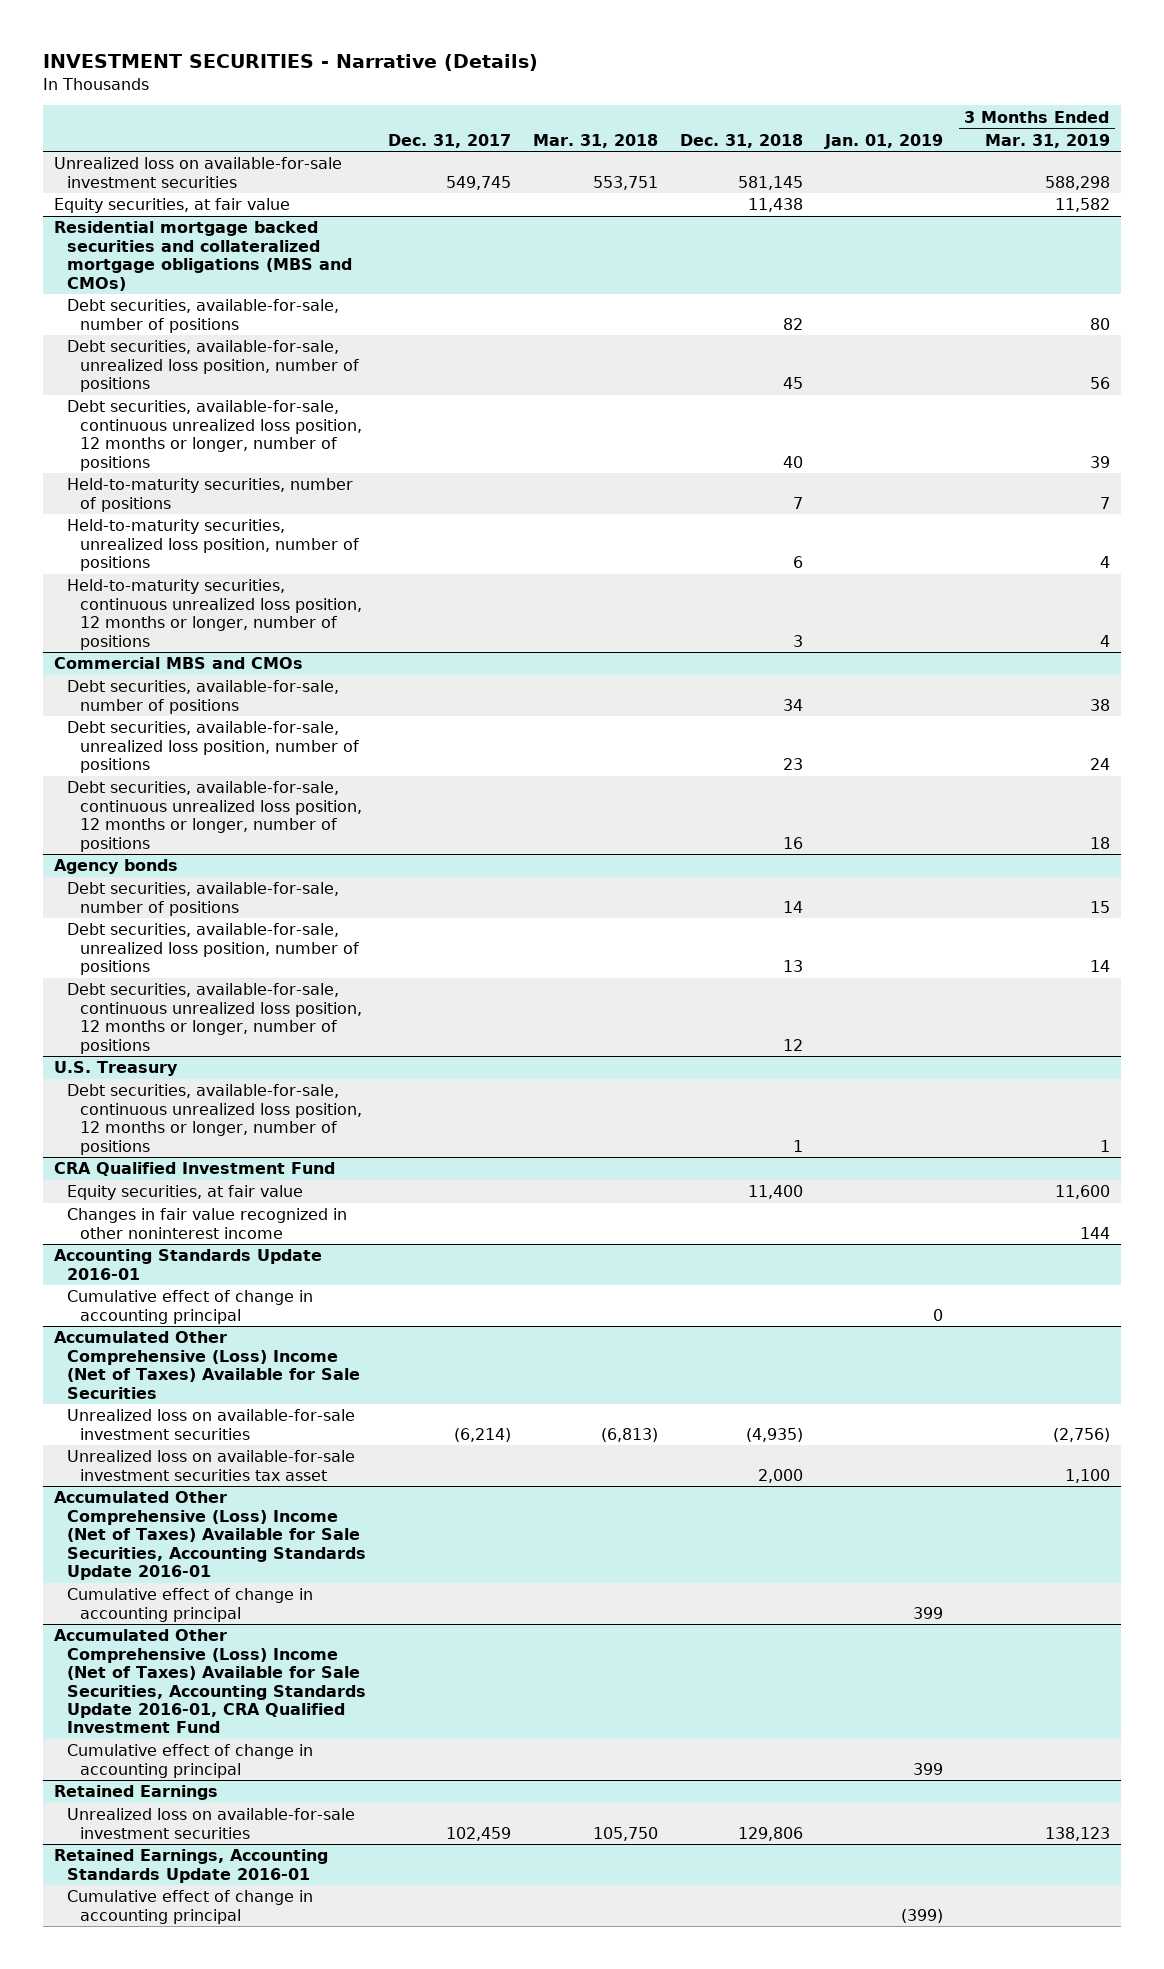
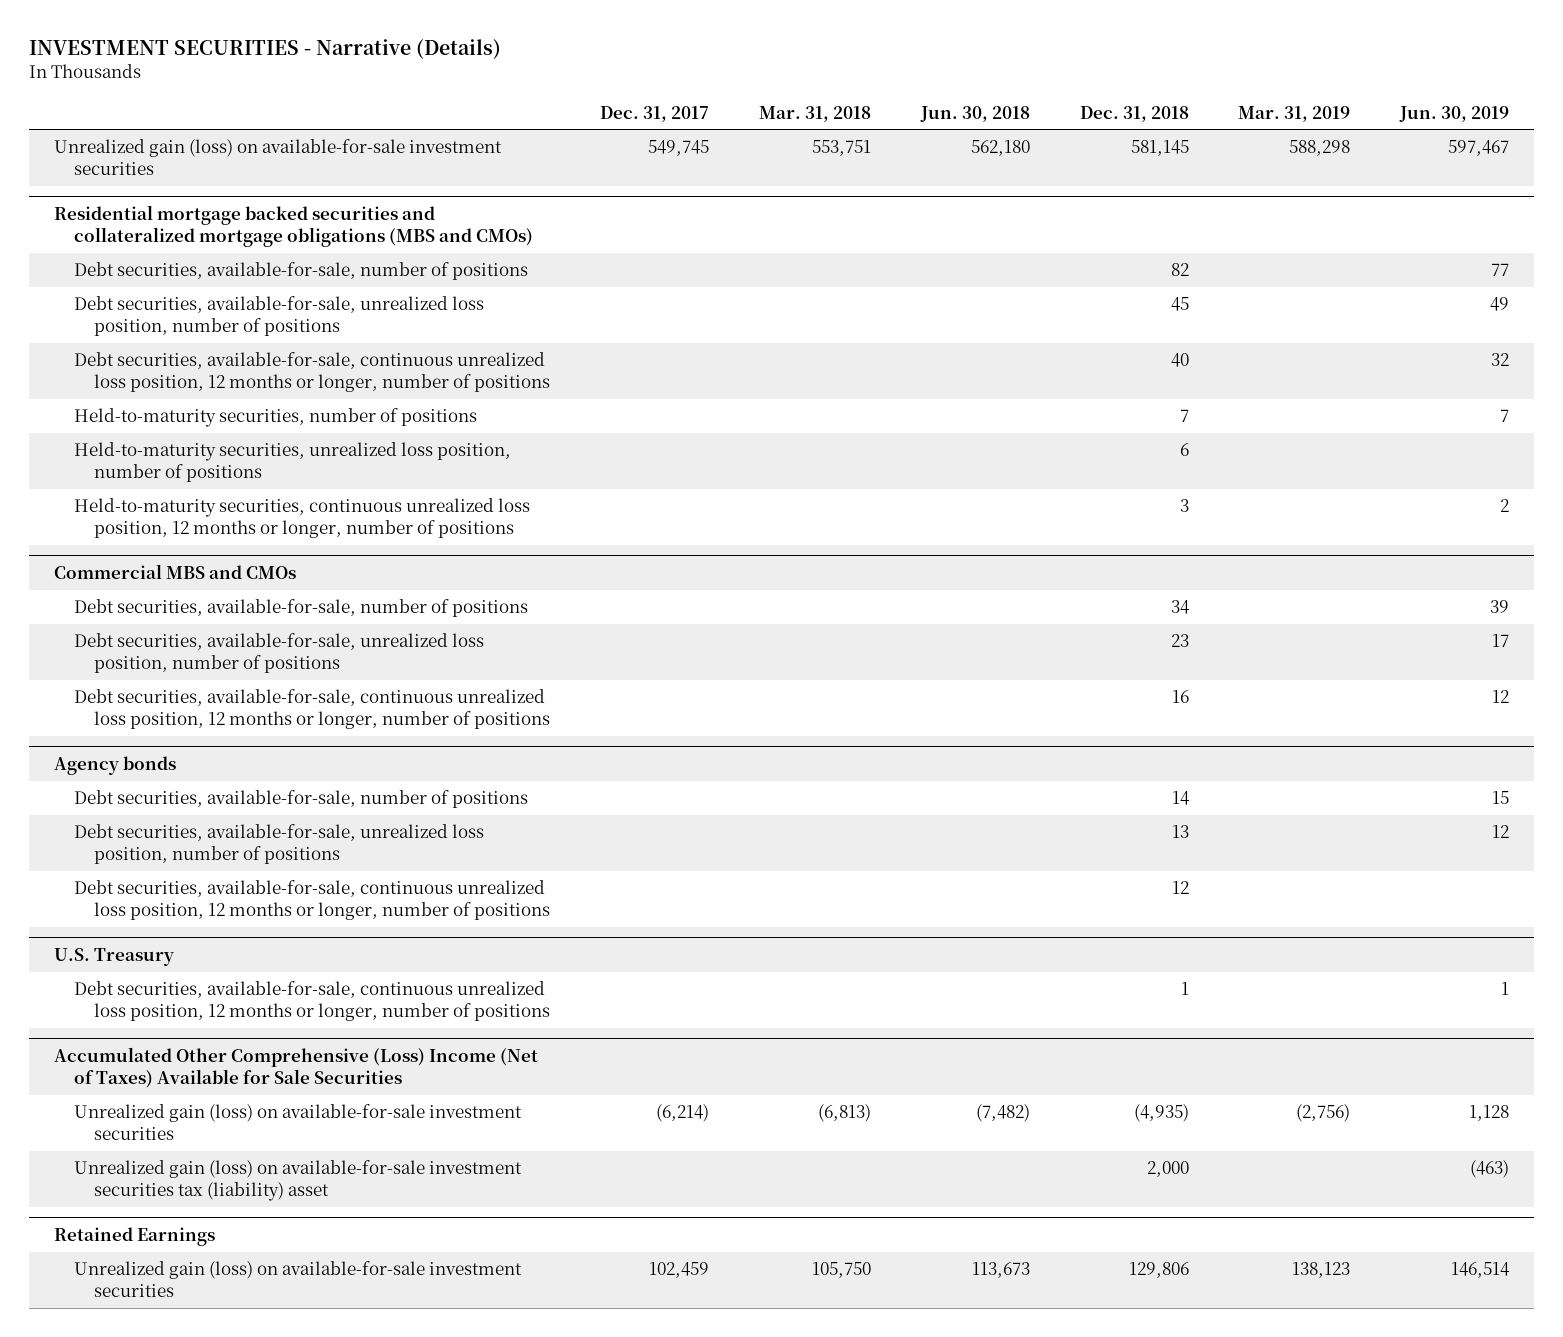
- | Dec. 31, 2017 | Mar. 31, 2018 | Dec. 31, 2018 | Jan. 01, 2019 | 3 Months Ended Mar. 31, 2019
+ | Dec. 31, 2017 | Mar. 31, 2018 | Jun. 30, 2018 | Dec. 31, 2018 | Mar. 31, 2019 | Jun. 30, 2019
- Unrealized loss on available-for-sale investment securities | 549,745 | 553,751 | 581,145 | | 588,298
- Equity securities, at fair value | | | 11,438 | | 11,582
+ Unrealized gain (loss) on available-for-sale investment securities | 549,745 | 553,751 | 562,180 | 581,145 | 588,298 | 597,467
- CRA Qualified Investment Fund
- Equity securities, at fair value | | | 11,400 | | 11,600
- Changes in fair value recognized in other noninterest income | | | | | 144
- Accounting Standards Update 2016-01
- Cumulative effect of change in accounting principal | | | | 0 |
@ Accumulated Other Comprehensive (Loss) Income (Net of Taxes) Available for Sale Securities
- Unrealized loss on available-for-sale investment securities | (6,214) | (6,813) | (4,935) | | (2,756)
- Unrealized loss on available-for-sale investment securities tax asset | | | 2,000 | | 1,100
- Accumulated Other Comprehensive (Loss) Income (Net of Taxes) Available for Sale Securities, Accounting Standards Update 2016-01
- Cumulative effect of change in accounting principal | | | | 399 |
- Accumulated Other Comprehensive (Loss) Income (Net of Taxes) Available for Sale Securities, Accounting Standards Update 2016-01, CRA Qualified Investment Fund
- Cumulative effect of change in accounting principal | | | | 399 |
@ Accumulated Other Comprehensive (Loss) Income (Net of Taxes) Available for Sale Securities
+ Unrealized gain (loss) on available-for-sale investment securities | (6,214) | (6,813) | (7,482) | (4,935) | (2,756) | 1,128
+ Unrealized gain (loss) on available-for-sale investment securities tax (liability) asset | | | | 2,000 | | (463)
@ Retained Earnings
- Unrealized loss on available-for-sale investment securities | 102,459 | 105,750 | 129,806 | | 138,123
- Retained Earnings, Accounting Standards Update 2016-01
- Cumulative effect of change in accounting principal | | | | (399) |
@ Retained Earnings
+ Unrealized gain (loss) on available-for-sale investment securities | 102,459 | 105,750 | 113,673 | 129,806 | 138,123 | 146,514

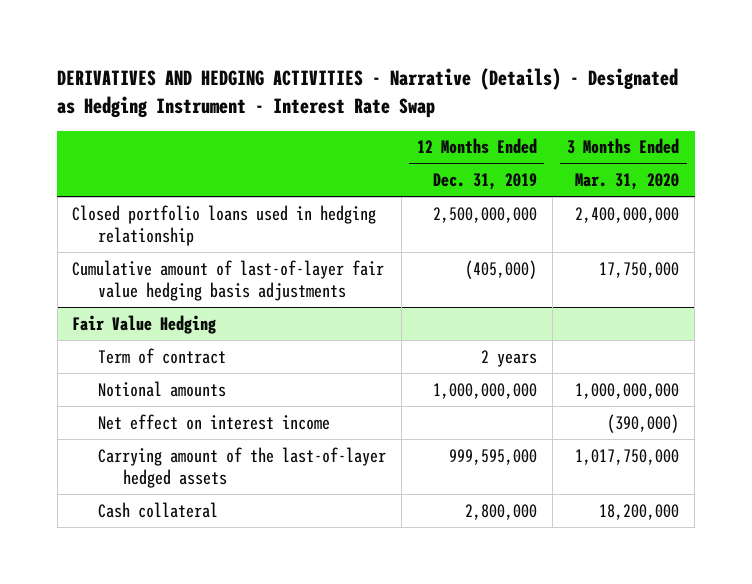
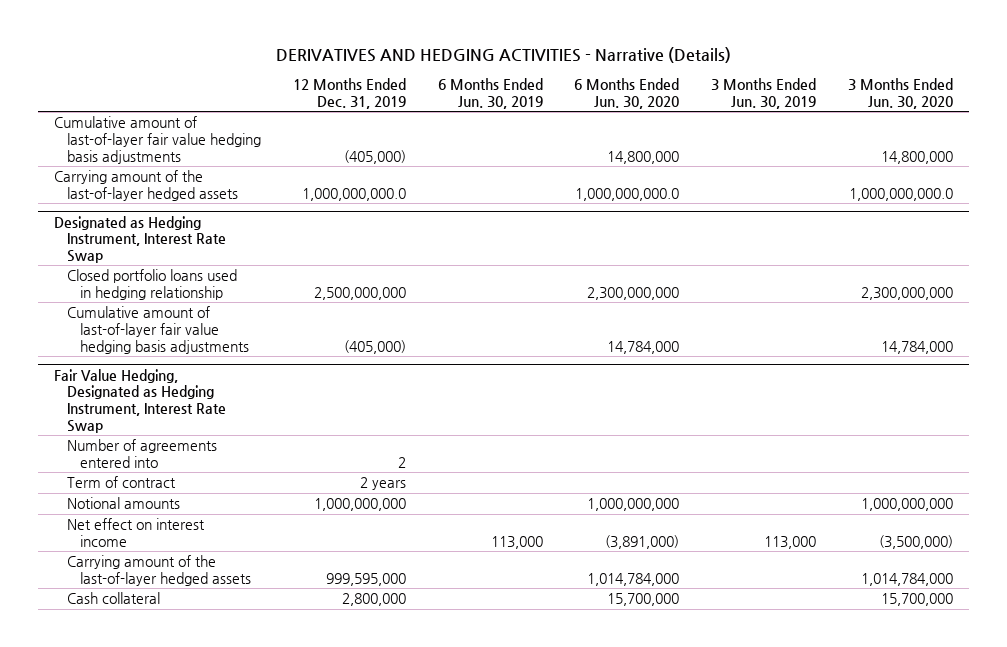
- DERIVATIVES AND HEDGING ACTIVITIES - Narrative (Details) - Designated as Hedging Instrument - Interest Rate Swap
+ DERIVATIVES AND HEDGING ACTIVITIES - Narrative (Details)
- | 12 Months Ended Dec. 31, 2019 | 3 Months Ended Mar. 31, 2020
+ | 12 Months Ended Dec. 31, 2019 | 6 Months Ended Jun. 30, 2019 | 6 Months Ended Jun. 30, 2020 | 3 Months Ended Jun. 30, 2019 | 3 Months Ended Jun. 30, 2020
+ Cumulative amount of last-of-layer fair value hedging basis adjustments | (405,000) | | 14,800,000 | | 14,800,000
+ Carrying amount of the last-of-layer hedged assets | 1,000,000,000.0 | | 1,000,000,000.0 | | 1,000,000,000.0
+ Designated as Hedging Instrument, Interest Rate Swap
- Fair Value Hedging
+ Fair Value Hedging, Designated as Hedging Instrument, Interest Rate Swap
+ Number of agreements entered into | 2 | | | |

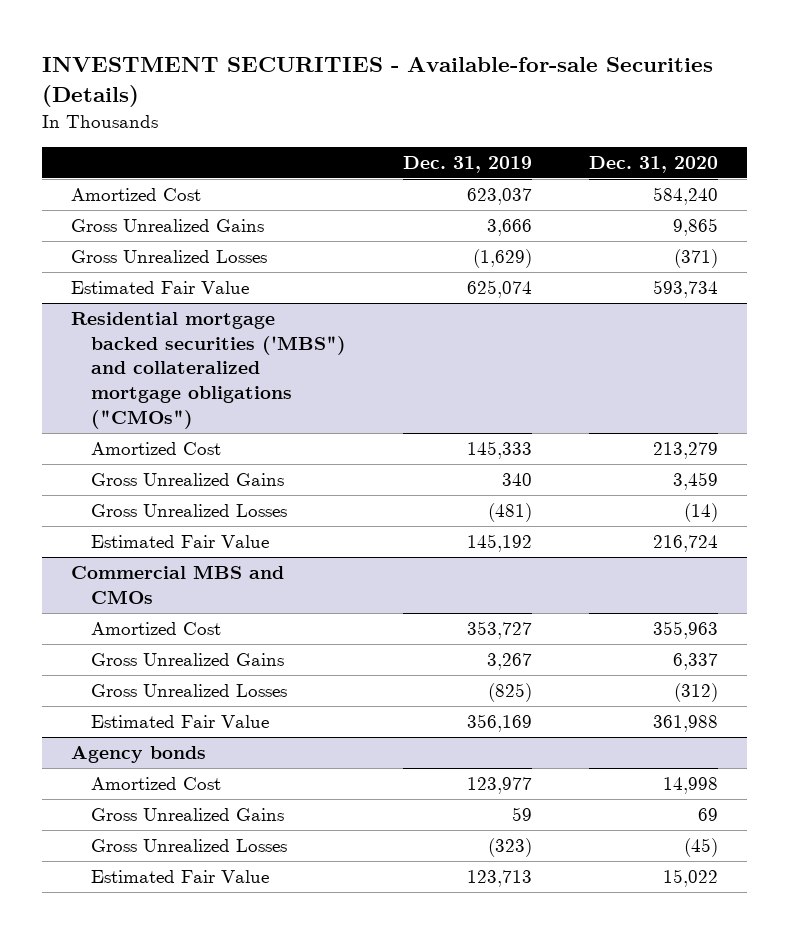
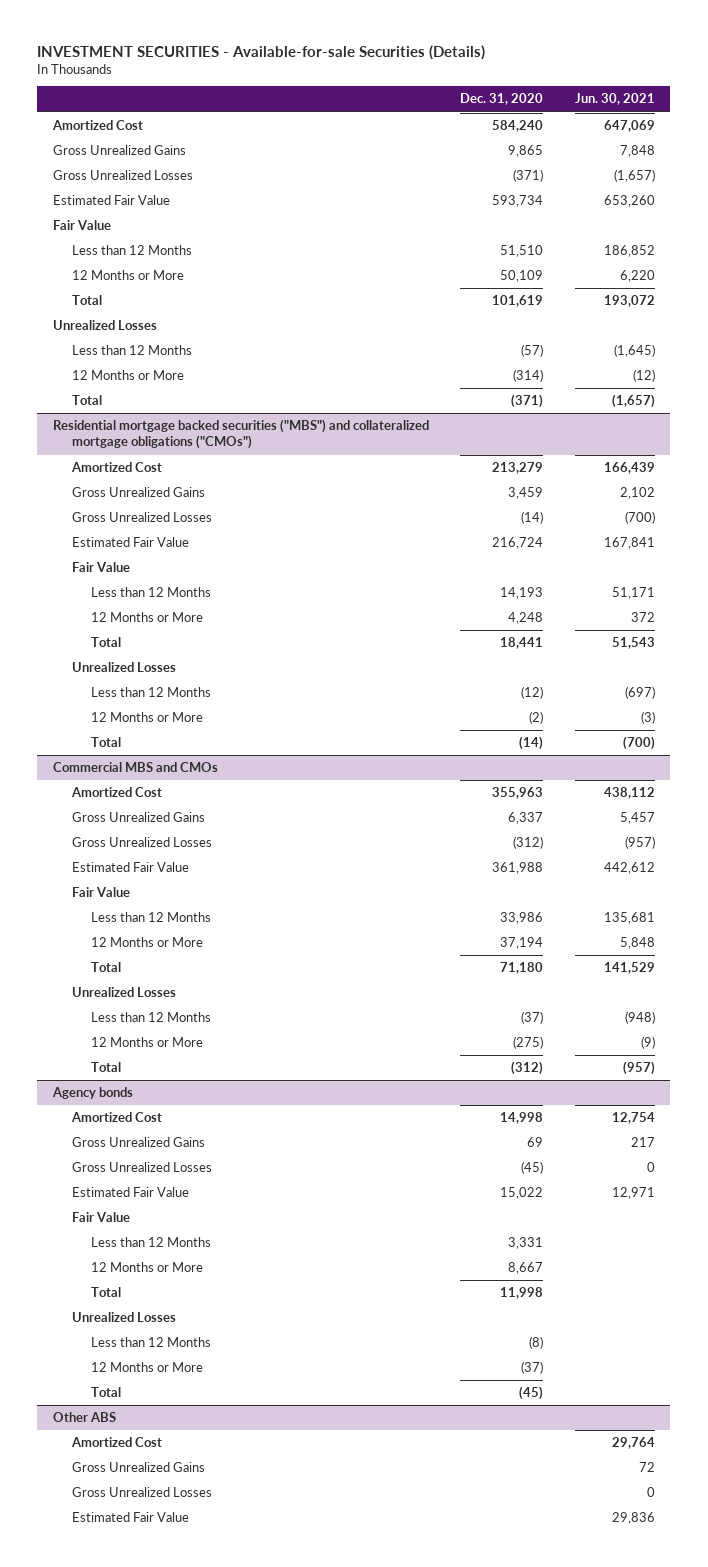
- | Dec. 31, 2019 | Dec. 31, 2020
+ | Dec. 31, 2020 | Jun. 30, 2021
- Residential mortgage backed securities ('MBS") and collateralized mortgage obligations ("CMOs")
+ Fair Value
+ Less than 12 Months | 51,510 | 186,852
+ 12 Months or More | 50,109 | 6,220
+ Total | 101,619 | 193,072
+ Unrealized Losses
+ Less than 12 Months | (57) | (1,645)
+ 12 Months or More | (314) | (12)
+ Total | (371) | (1,657)
+ Residential mortgage backed securities ("MBS") and collateralized mortgage obligations ("CMOs")
+ Fair Value
+ Less than 12 Months | 14,193 | 51,171
+ 12 Months or More | 4,248 | 372
+ Total | 18,441 | 51,543
+ Unrealized Losses
+ Less than 12 Months | (12) | (697)
+ 12 Months or More | (2) | (3)
+ Total | (14) | (700)
@ Commercial MBS and CMOs
+ Fair Value
+ Less than 12 Months | 33,986 | 135,681
+ 12 Months or More | 37,194 | 5,848
+ Total | 71,180 | 141,529
+ Unrealized Losses
+ Less than 12 Months | (37) | (948)
+ 12 Months or More | (275) | (9)
+ Total | (312) | (957)
@ Agency bonds
+ Fair Value
+ Less than 12 Months | 3,331 |
+ 12 Months or More | 8,667 |
+ Total | 11,998 |
+ Unrealized Losses
+ Less than 12 Months | (8) |
+ 12 Months or More | (37) |
+ Total | (45) |
+ Other ABS
+ Amortized Cost | | 29,764
+ Gross Unrealized Gains | | 72
+ Gross Unrealized Losses | | 0
+ Estimated Fair Value | | 29,836

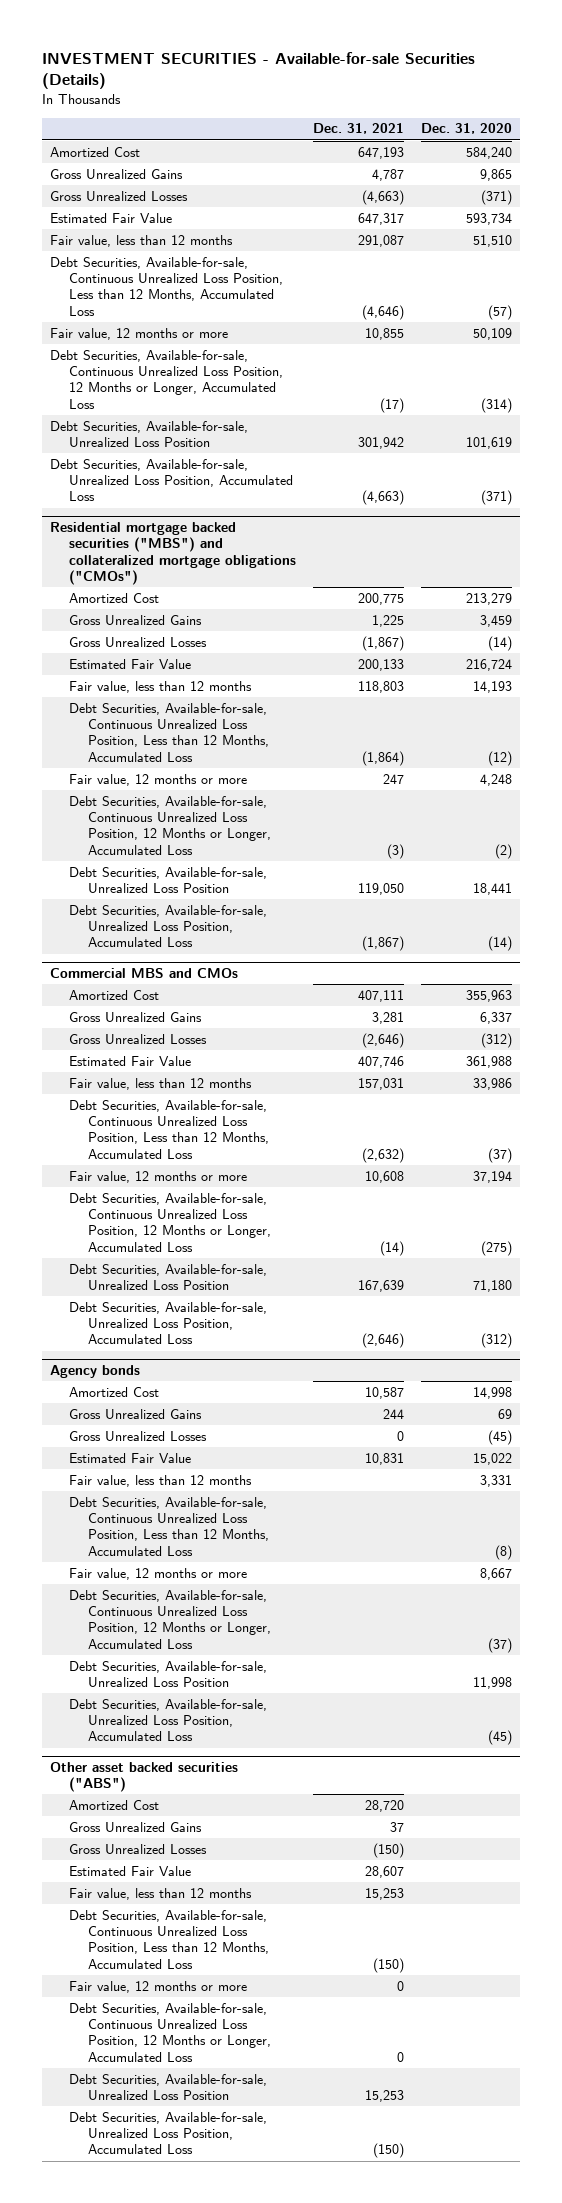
- | Dec. 31, 2020 | Jun. 30, 2021
+ | Dec. 31, 2021 | Dec. 31, 2020
- Fair Value
- Less than 12 Months | 51,510 | 186,852
- 12 Months or More | 50,109 | 6,220
- Total | 101,619 | 193,072
- Unrealized Losses
- Less than 12 Months | (57) | (1,645)
- 12 Months or More | (314) | (12)
- Total | (371) | (1,657)
+ Fair value, less than 12 months | 291,087 | 51,510
+ Debt Securities, Available-for-sale, Continuous Unrealized Loss Position, Less than 12 Months, Accumulated Loss | (4,646) | (57)
+ Fair value, 12 months or more | 10,855 | 50,109
+ Debt Securities, Available-for-sale, Continuous Unrealized Loss Position, 12 Months or Longer, Accumulated Loss | (17) | (314)
+ Debt Securities, Available-for-sale, Unrealized Loss Position | 301,942 | 101,619
+ Debt Securities, Available-for-sale, Unrealized Loss Position, Accumulated Loss | (4,663) | (371)
@ Residential mortgage backed securities ("MBS") and collateralized mortgage obligations ("CMOs")
- Fair Value
- Less than 12 Months | 14,193 | 51,171
- 12 Months or More | 4,248 | 372
- Total | 18,441 | 51,543
- Unrealized Losses
- Less than 12 Months | (12) | (697)
- 12 Months or More | (2) | (3)
- Total | (14) | (700)
+ Fair value, less than 12 months | 118,803 | 14,193
+ Debt Securities, Available-for-sale, Continuous Unrealized Loss Position, Less than 12 Months, Accumulated Loss | (1,864) | (12)
+ Fair value, 12 months or more | 247 | 4,248
+ Debt Securities, Available-for-sale, Continuous Unrealized Loss Position, 12 Months or Longer, Accumulated Loss | (3) | (2)
+ Debt Securities, Available-for-sale, Unrealized Loss Position | 119,050 | 18,441
+ Debt Securities, Available-for-sale, Unrealized Loss Position, Accumulated Loss | (1,867) | (14)
@ Commercial MBS and CMOs
- Fair Value
- Less than 12 Months | 33,986 | 135,681
- 12 Months or More | 37,194 | 5,848
- Total | 71,180 | 141,529
- Unrealized Losses
- Less than 12 Months | (37) | (948)
- 12 Months or More | (275) | (9)
- Total | (312) | (957)
+ Fair value, less than 12 months | 157,031 | 33,986
+ Debt Securities, Available-for-sale, Continuous Unrealized Loss Position, Less than 12 Months, Accumulated Loss | (2,632) | (37)
+ Fair value, 12 months or more | 10,608 | 37,194
+ Debt Securities, Available-for-sale, Continuous Unrealized Loss Position, 12 Months or Longer, Accumulated Loss | (14) | (275)
+ Debt Securities, Available-for-sale, Unrealized Loss Position | 167,639 | 71,180
+ Debt Securities, Available-for-sale, Unrealized Loss Position, Accumulated Loss | (2,646) | (312)
@ Agency bonds
- Fair Value
- Less than 12 Months | 3,331 |
- 12 Months or More | 8,667 |
- Total | 11,998 |
- Unrealized Losses
- Less than 12 Months | (8) |
- 12 Months or More | (37) |
- Total | (45) |
- Other ABS
@ Agency bonds
+ Fair value, less than 12 months | | 3,331
+ Debt Securities, Available-for-sale, Continuous Unrealized Loss Position, Less than 12 Months, Accumulated Loss | | (8)
+ Fair value, 12 months or more | | 8,667
+ Debt Securities, Available-for-sale, Continuous Unrealized Loss Position, 12 Months or Longer, Accumulated Loss | | (37)
+ Debt Securities, Available-for-sale, Unrealized Loss Position | | 11,998
+ Debt Securities, Available-for-sale, Unrealized Loss Position, Accumulated Loss | | (45)
+ Other asset backed securities ("ABS")
+ Fair value, less than 12 months | 15,253 |
+ Debt Securities, Available-for-sale, Continuous Unrealized Loss Position, Less than 12 Months, Accumulated Loss | (150) |
+ Fair value, 12 months or more | 0 |
+ Debt Securities, Available-for-sale, Continuous Unrealized Loss Position, 12 Months or Longer, Accumulated Loss | 0 |
+ Debt Securities, Available-for-sale, Unrealized Loss Position | 15,253 |
+ Debt Securities, Available-for-sale, Unrealized Loss Position, Accumulated Loss | (150) |

